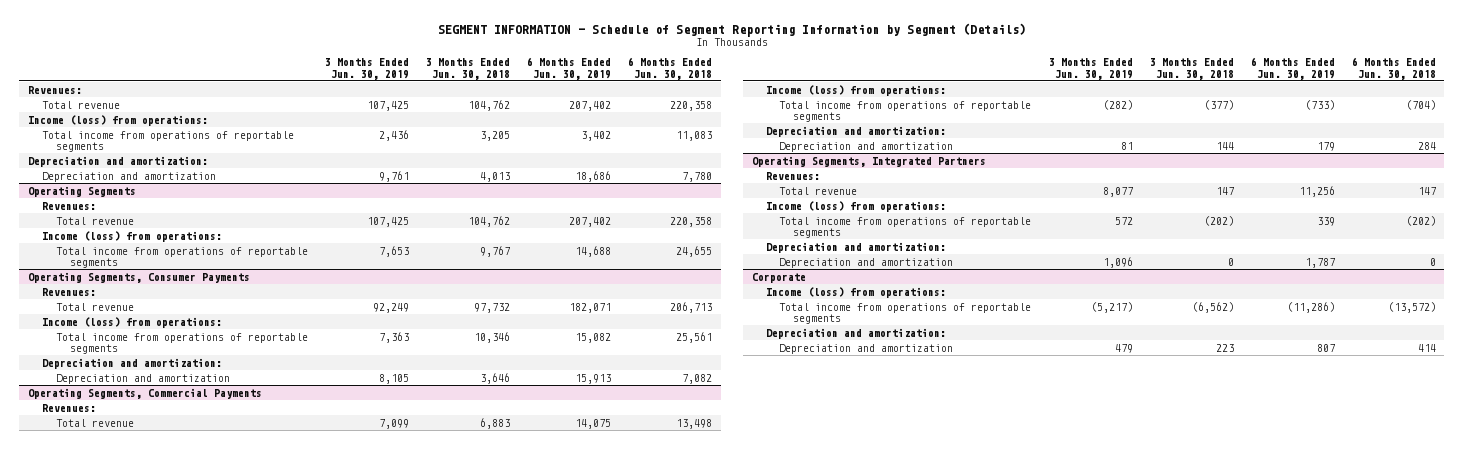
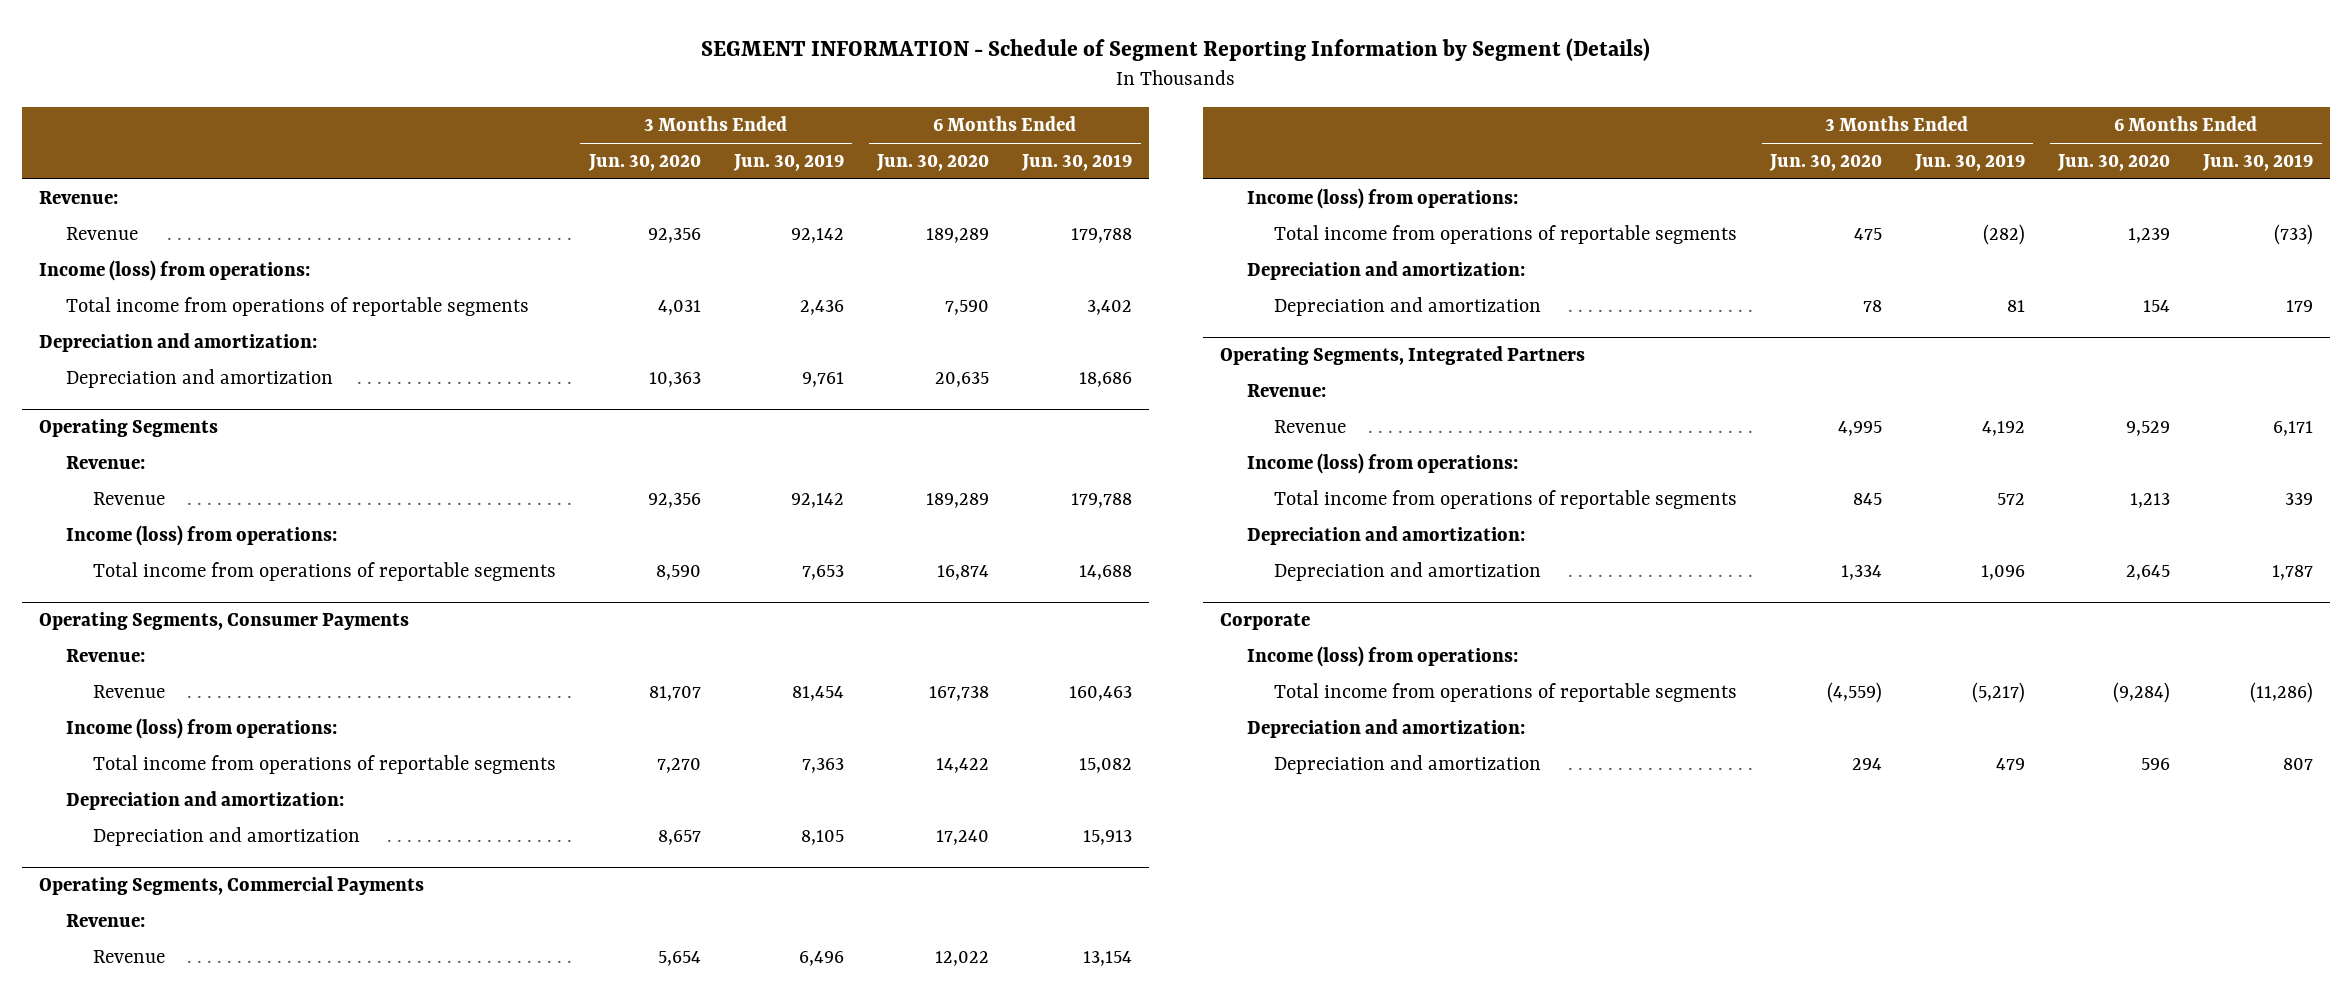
- | 3 Months Ended Jun. 30, 2019 | 3 Months Ended Jun. 30, 2018 | 6 Months Ended Jun. 30, 2019 | 6 Months Ended Jun. 30, 2018
+ | 3 Months Ended Jun. 30, 2020 | 3 Months Ended Jun. 30, 2019 | 6 Months Ended Jun. 30, 2020 | 6 Months Ended Jun. 30, 2019
- Revenues:
- Total revenue | 107,425 | 104,762 | 207,402 | 220,358
+ Revenue:
+ Revenue | 92,356 | 92,142 | 189,289 | 179,788
@ Operating Segments
- Revenues:
- Total revenue | 107,425 | 104,762 | 207,402 | 220,358
+ Revenue:
+ Revenue | 92,356 | 92,142 | 189,289 | 179,788
@ Operating Segments, Consumer Payments
- Revenues:
- Total revenue | 92,249 | 97,732 | 182,071 | 206,713
+ Revenue:
+ Revenue | 81,707 | 81,454 | 167,738 | 160,463
@ Operating Segments, Commercial Payments
- Revenues:
- Total revenue | 7,099 | 6,883 | 14,075 | 13,498
+ Revenue:
+ Revenue | 5,654 | 6,496 | 12,022 | 13,154
@ Operating Segments, Integrated Partners
- Revenues:
- Total revenue | 8,077 | 147 | 11,256 | 147
+ Revenue:
+ Revenue | 4,995 | 4,192 | 9,529 | 6,171

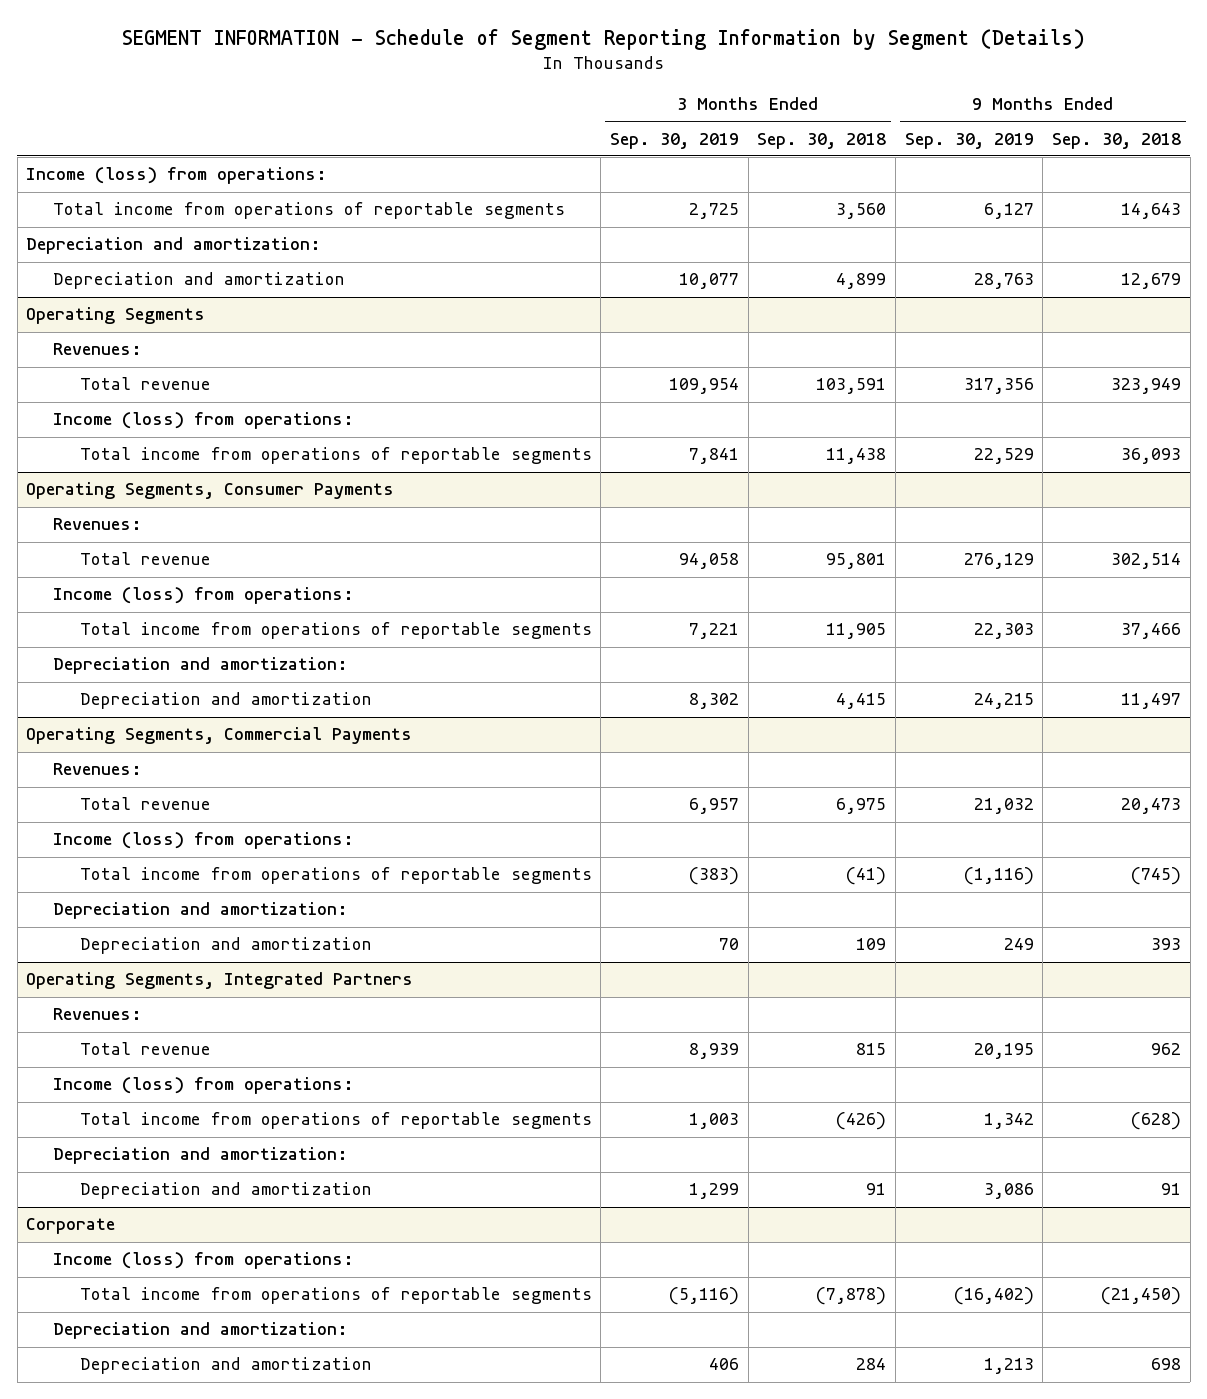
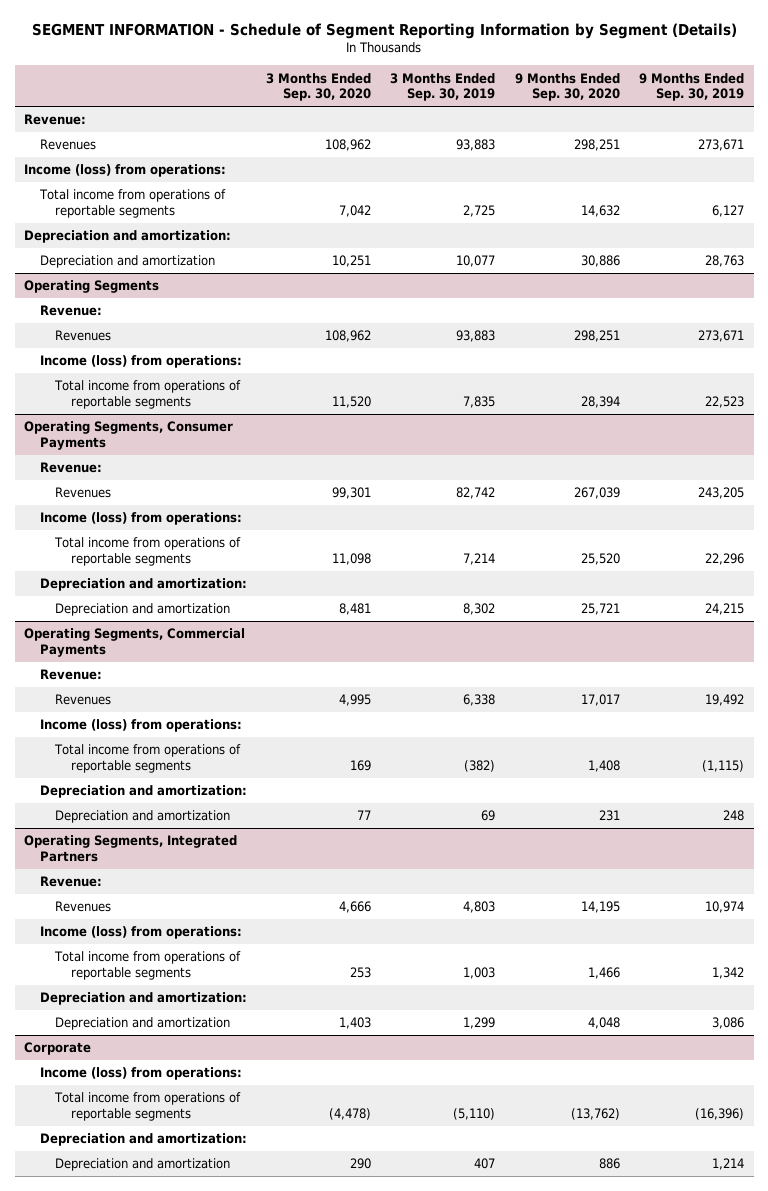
- | 3 Months Ended Sep. 30, 2019 | 3 Months Ended Sep. 30, 2018 | 9 Months Ended Sep. 30, 2019 | 9 Months Ended Sep. 30, 2018
+ | 3 Months Ended Sep. 30, 2020 | 3 Months Ended Sep. 30, 2019 | 9 Months Ended Sep. 30, 2020 | 9 Months Ended Sep. 30, 2019
+ Revenue:
+ Revenues | 108,962 | 93,883 | 298,251 | 273,671
@ Operating Segments
- Revenues:
- Total revenue | 109,954 | 103,591 | 317,356 | 323,949
+ Revenue:
+ Revenues | 108,962 | 93,883 | 298,251 | 273,671
- Total income from operations of reportable segments | 7,841 | 11,438 | 22,529 | 36,093
+ Total income from operations of reportable segments | 11,520 | 7,835 | 28,394 | 22,523
@ Operating Segments, Consumer Payments
- Revenues:
- Total revenue | 94,058 | 95,801 | 276,129 | 302,514
+ Revenue:
+ Revenues | 99,301 | 82,742 | 267,039 | 243,205
- Total income from operations of reportable segments | 7,221 | 11,905 | 22,303 | 37,466
+ Total income from operations of reportable segments | 11,098 | 7,214 | 25,520 | 22,296
@ Operating Segments, Commercial Payments
- Revenues:
- Total revenue | 6,957 | 6,975 | 21,032 | 20,473
+ Revenue:
+ Revenues | 4,995 | 6,338 | 17,017 | 19,492
- Total income from operations of reportable segments | (383) | (41) | (1,116) | (745)
+ Total income from operations of reportable segments | 169 | (382) | 1,408 | (1,115)
- Depreciation and amortization | 70 | 109 | 249 | 393
+ Depreciation and amortization | 77 | 69 | 231 | 248
@ Operating Segments, Integrated Partners
- Revenues:
- Total revenue | 8,939 | 815 | 20,195 | 962
+ Revenue:
+ Revenues | 4,666 | 4,803 | 14,195 | 10,974
@ Corporate
- Total income from operations of reportable segments | (5,116) | (7,878) | (16,402) | (21,450)
+ Total income from operations of reportable segments | (4,478) | (5,110) | (13,762) | (16,396)
- Depreciation and amortization | 406 | 284 | 1,213 | 698
+ Depreciation and amortization | 290 | 407 | 886 | 1,214

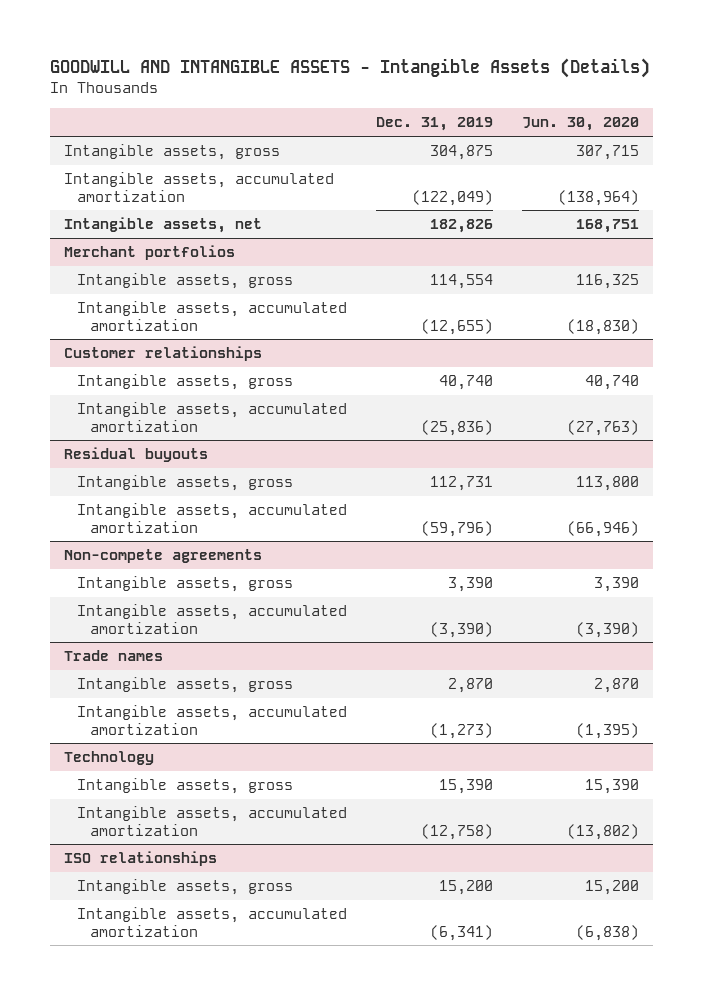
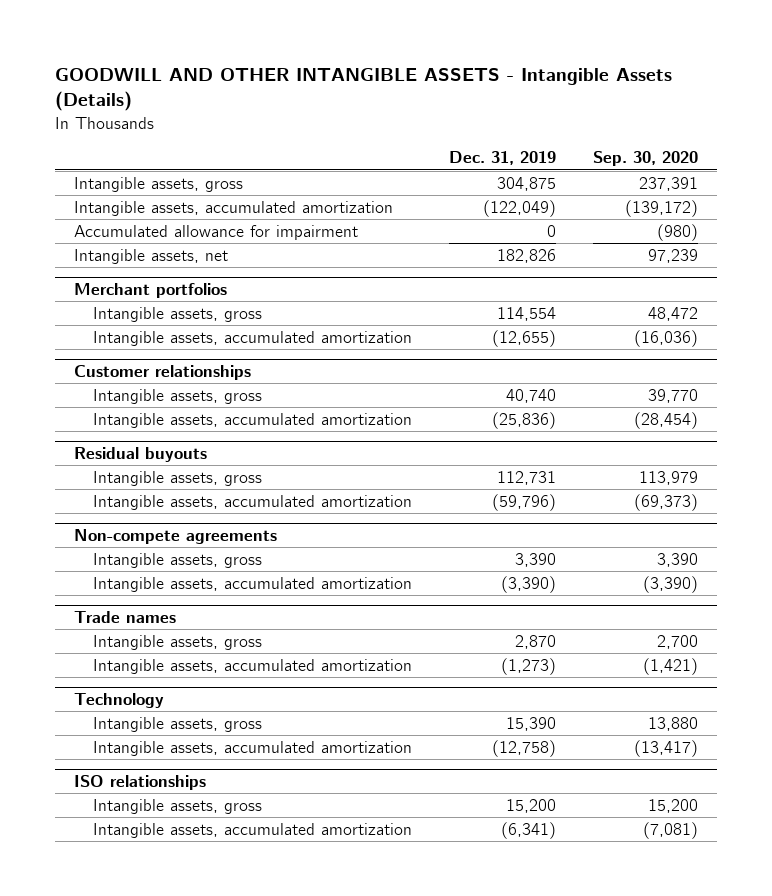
- GOODWILL AND INTANGIBLE ASSETS - Intangible Assets (Details)
+ GOODWILL AND OTHER INTANGIBLE ASSETS - Intangible Assets (Details)
- | Dec. 31, 2019 | Jun. 30, 2020
+ | Dec. 31, 2019 | Sep. 30, 2020
+ Accumulated allowance for impairment | 0 | (980)

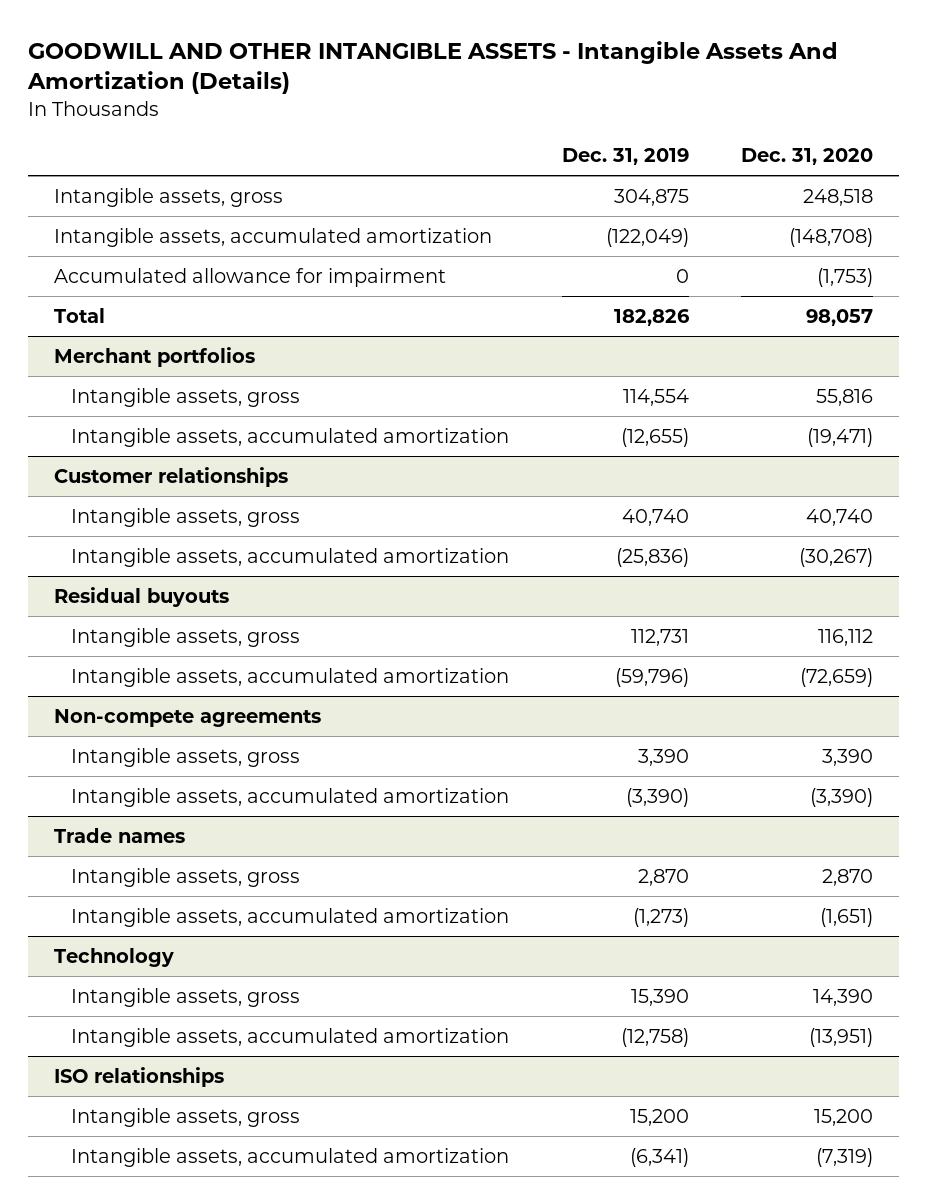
- GOODWILL AND OTHER INTANGIBLE ASSETS - Intangible Assets (Details)
+ GOODWILL AND OTHER INTANGIBLE ASSETS - Intangible Assets And Amortization (Details)
- | Dec. 31, 2019 | Sep. 30, 2020
+ | Dec. 31, 2019 | Dec. 31, 2020
- Intangible assets, net | 182,826 | 97,239
+ Total | 182,826 | 98,057

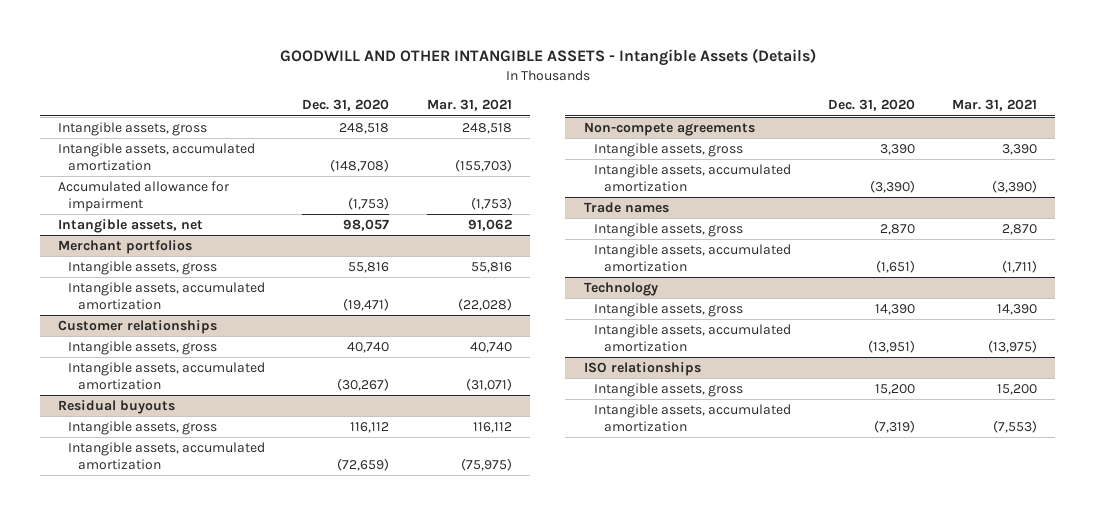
- GOODWILL AND OTHER INTANGIBLE ASSETS - Intangible Assets And Amortization (Details)
+ GOODWILL AND OTHER INTANGIBLE ASSETS - Intangible Assets (Details)
- | Dec. 31, 2019 | Dec. 31, 2020
+ | Dec. 31, 2020 | Mar. 31, 2021
- Total | 182,826 | 98,057
+ Intangible assets, net | 98,057 | 91,062

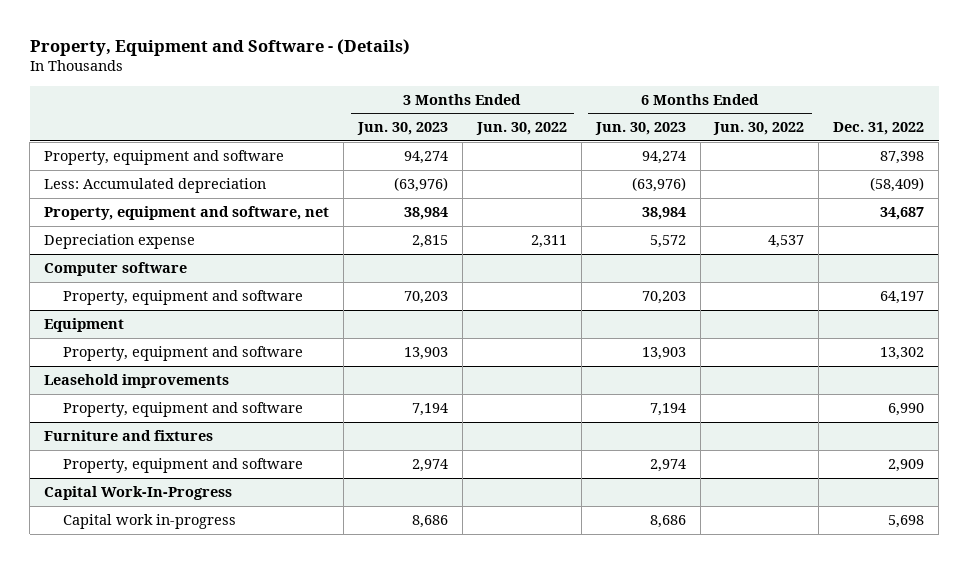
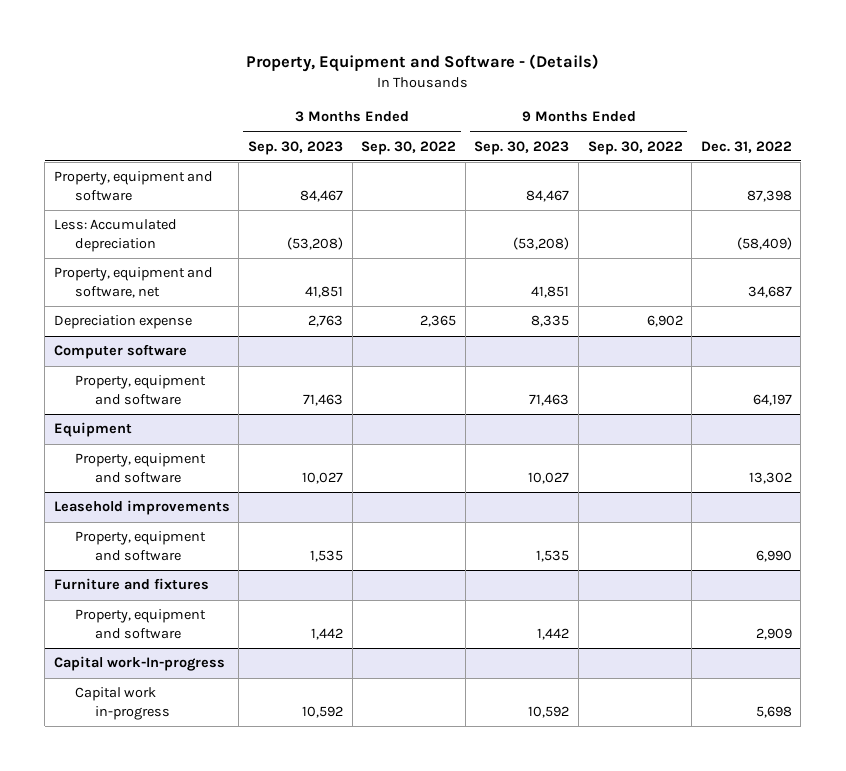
- | 3 Months Ended Jun. 30, 2023 | 3 Months Ended Jun. 30, 2022 | 6 Months Ended Jun. 30, 2023 | 6 Months Ended Jun. 30, 2022 | Dec. 31, 2022
+ | 3 Months Ended Sep. 30, 2023 | 3 Months Ended Sep. 30, 2022 | 9 Months Ended Sep. 30, 2023 | 9 Months Ended Sep. 30, 2022 | Dec. 31, 2022
- Capital Work-In-Progress
+ Capital work-In-progress

